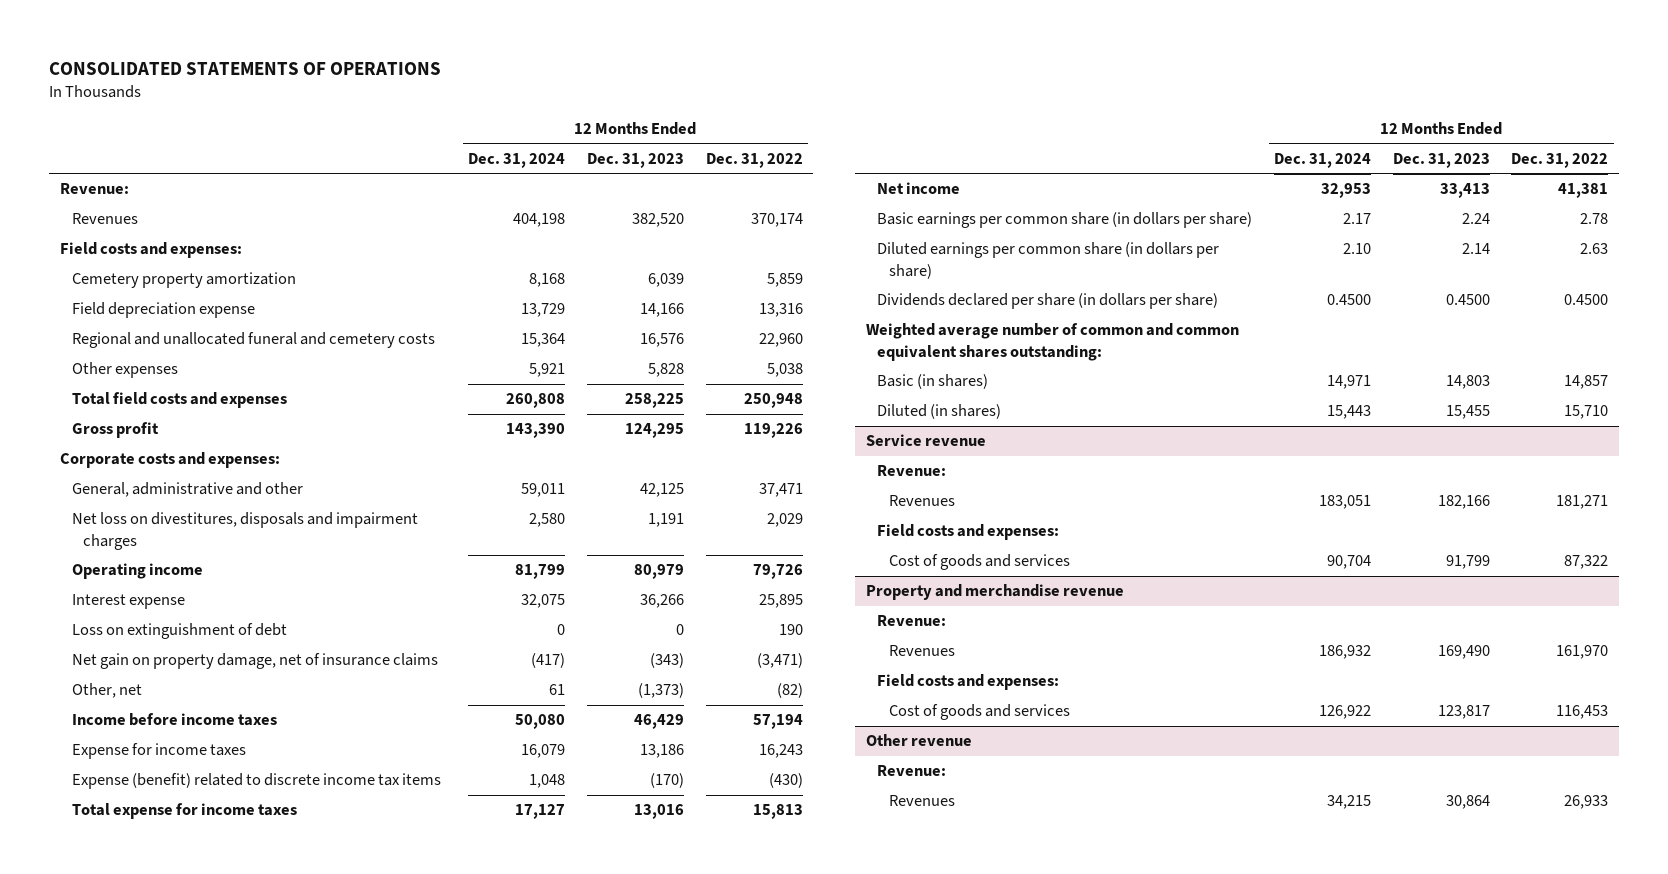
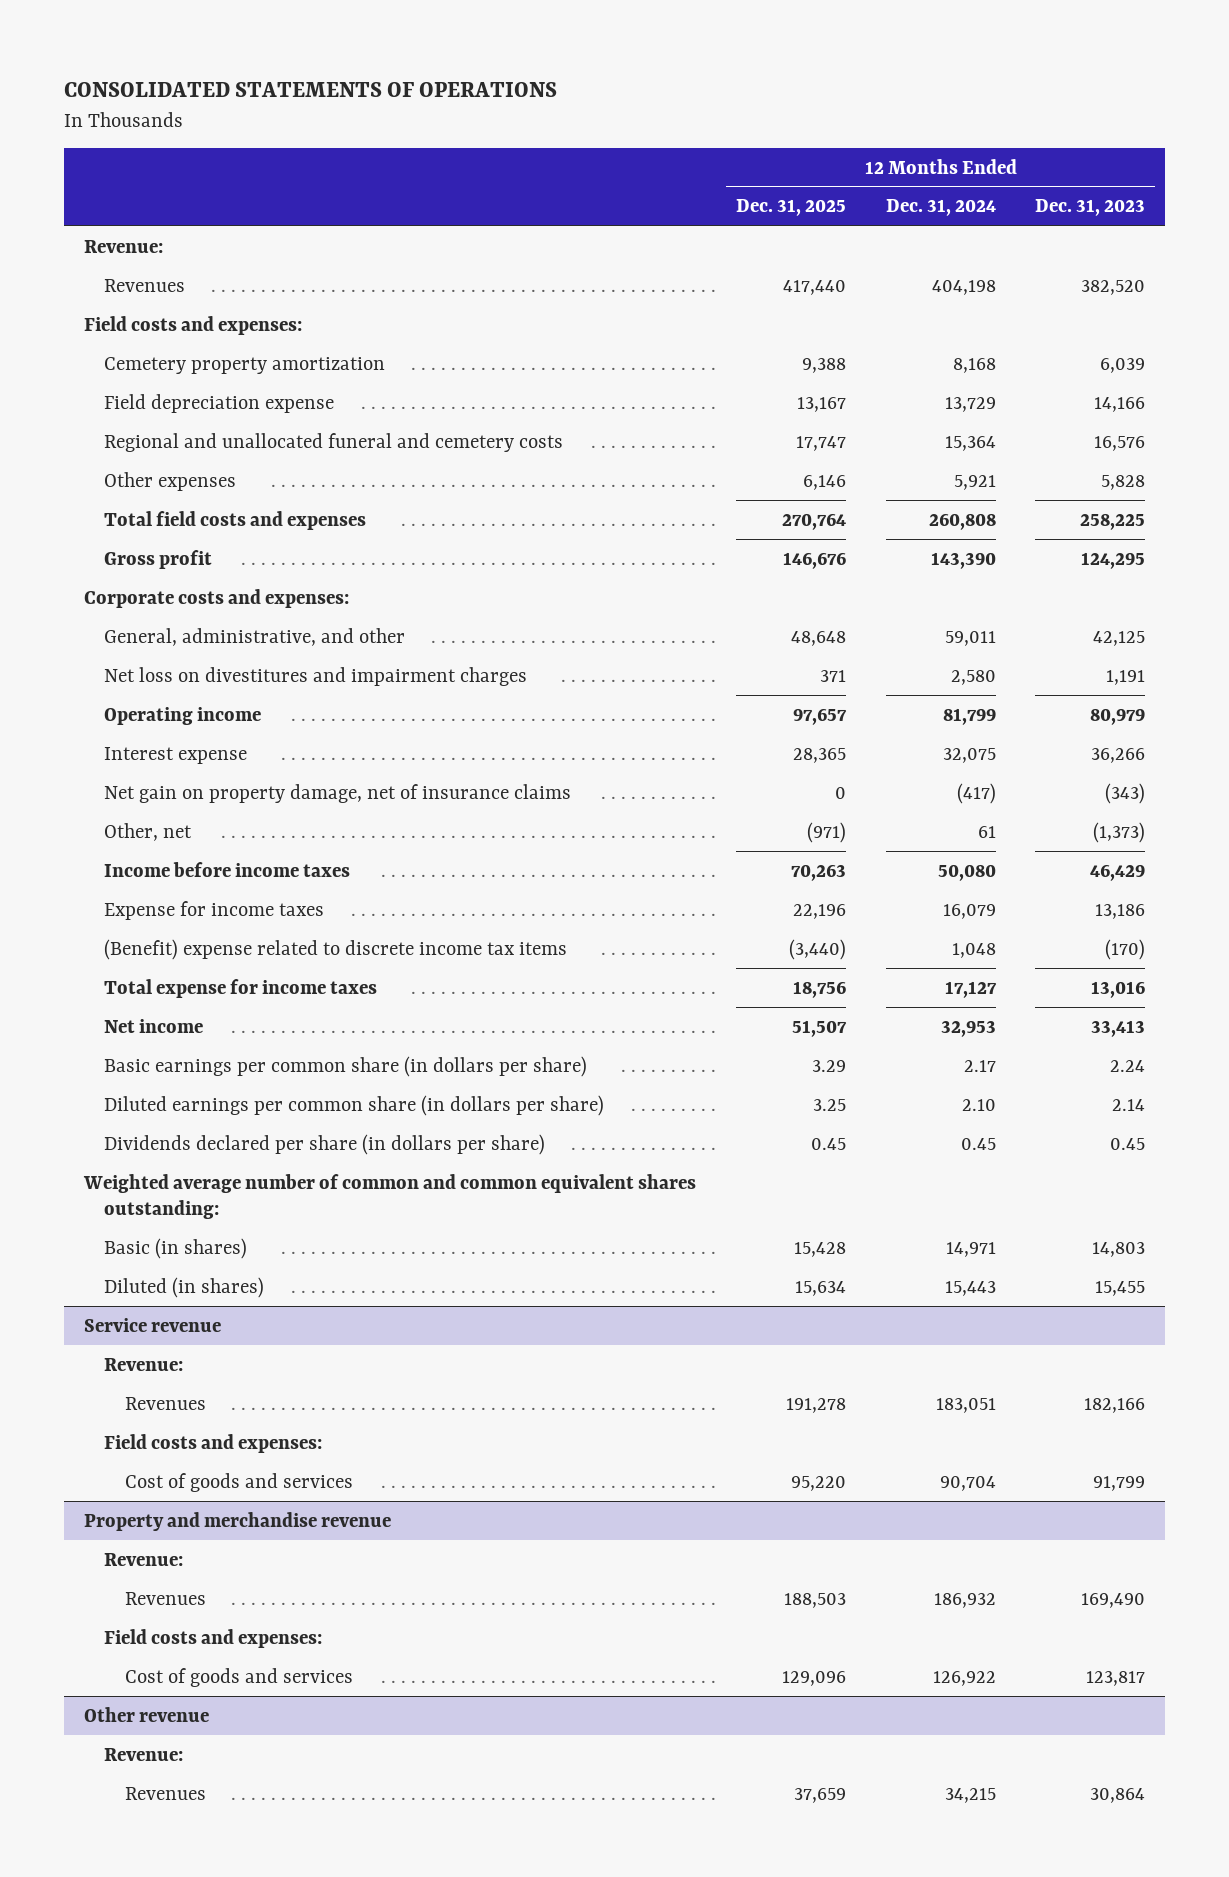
- | 12 Months Ended Dec. 31, 2024 | 12 Months Ended Dec. 31, 2023 | 12 Months Ended Dec. 31, 2022
+ | 12 Months Ended Dec. 31, 2025 | 12 Months Ended Dec. 31, 2024 | 12 Months Ended Dec. 31, 2023
- General, administrative and other | 59,011 | 42,125 | 37,471
- Net loss on divestitures, disposals and impairment charges | 2,580 | 1,191 | 2,029
+ General, administrative, and other | 48,648 | 59,011 | 42,125
+ Net loss on divestitures and impairment charges | 371 | 2,580 | 1,191
- Loss on extinguishment of debt | 0 | 0 | 190
- Expense (benefit) related to discrete income tax items | 1,048 | (170) | (430)
+ (Benefit) expense related to discrete income tax items | (3,440) | 1,048 | (170)
- Dividends declared per share (in dollars per share) | 0.4500 | 0.4500 | 0.4500
+ Dividends declared per share (in dollars per share) | 0.45 | 0.45 | 0.45

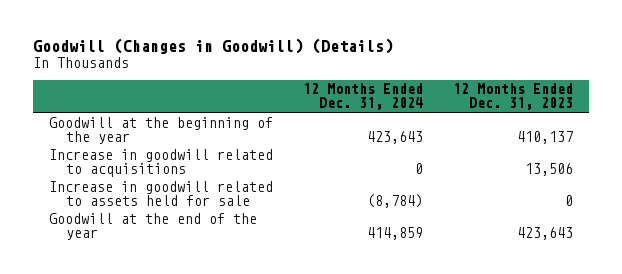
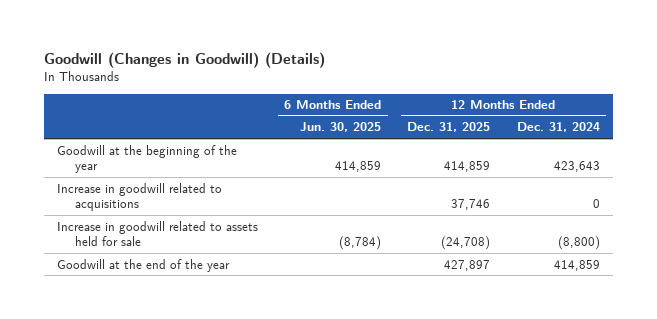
- | 12 Months Ended Dec. 31, 2024 | 12 Months Ended Dec. 31, 2023
+ | 6 Months Ended Jun. 30, 2025 | 12 Months Ended Dec. 31, 2025 | 12 Months Ended Dec. 31, 2024
- Increase in goodwill related to assets held for sale | (8,784) | 0
+ Increase in goodwill related to assets held for sale | (8,784) | (24,708) | (8,800)

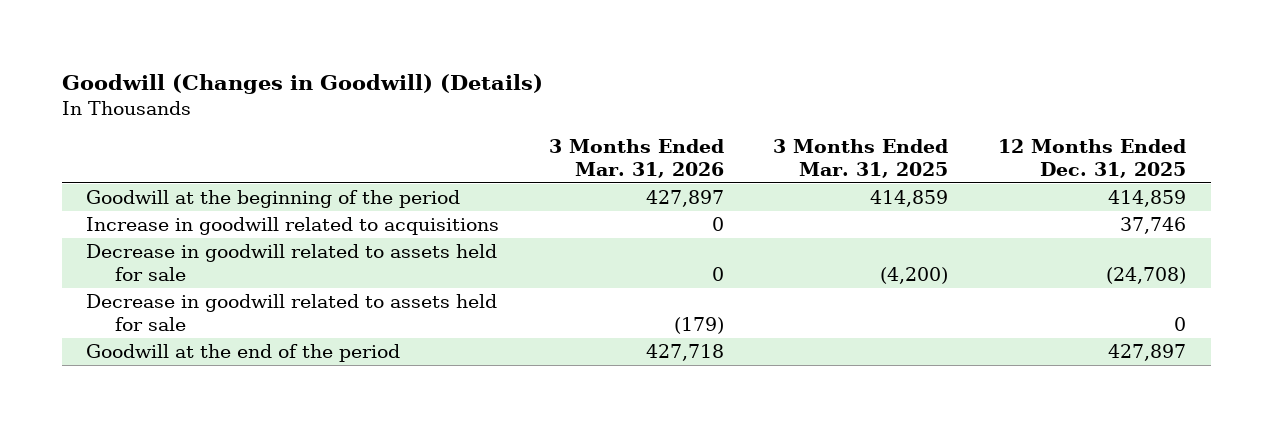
- | 6 Months Ended Jun. 30, 2025 | 12 Months Ended Dec. 31, 2025 | 12 Months Ended Dec. 31, 2024
+ | 3 Months Ended Mar. 31, 2026 | 3 Months Ended Mar. 31, 2025 | 12 Months Ended Dec. 31, 2025
- Goodwill at the beginning of the year | 414,859 | 414,859 | 423,643
+ Goodwill at the beginning of the period | 427,897 | 414,859 | 414,859
- Increase in goodwill related to assets held for sale | (8,784) | (24,708) | (8,800)
- Goodwill at the end of the year | | 427,897 | 414,859
+ Decrease in goodwill related to assets held for sale | 0 | (4,200) | (24,708)
+ Decrease in goodwill related to assets held for sale | (179) | | 0
+ Goodwill at the end of the period | 427,718 | | 427,897

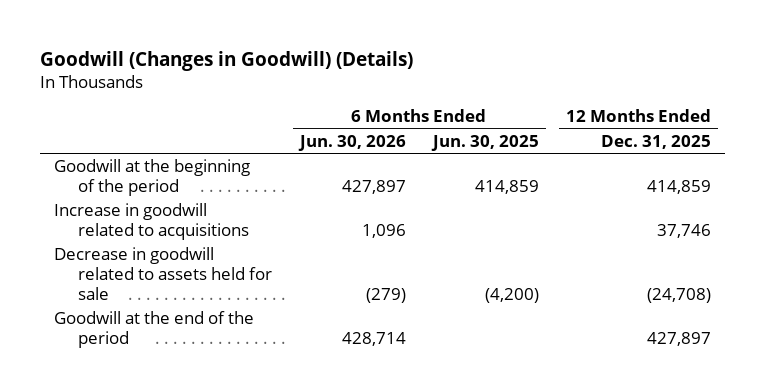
- | 3 Months Ended Mar. 31, 2026 | 3 Months Ended Mar. 31, 2025 | 12 Months Ended Dec. 31, 2025
+ | 6 Months Ended Jun. 30, 2026 | 6 Months Ended Jun. 30, 2025 | 12 Months Ended Dec. 31, 2025
- Decrease in goodwill related to assets held for sale | (179) | | 0

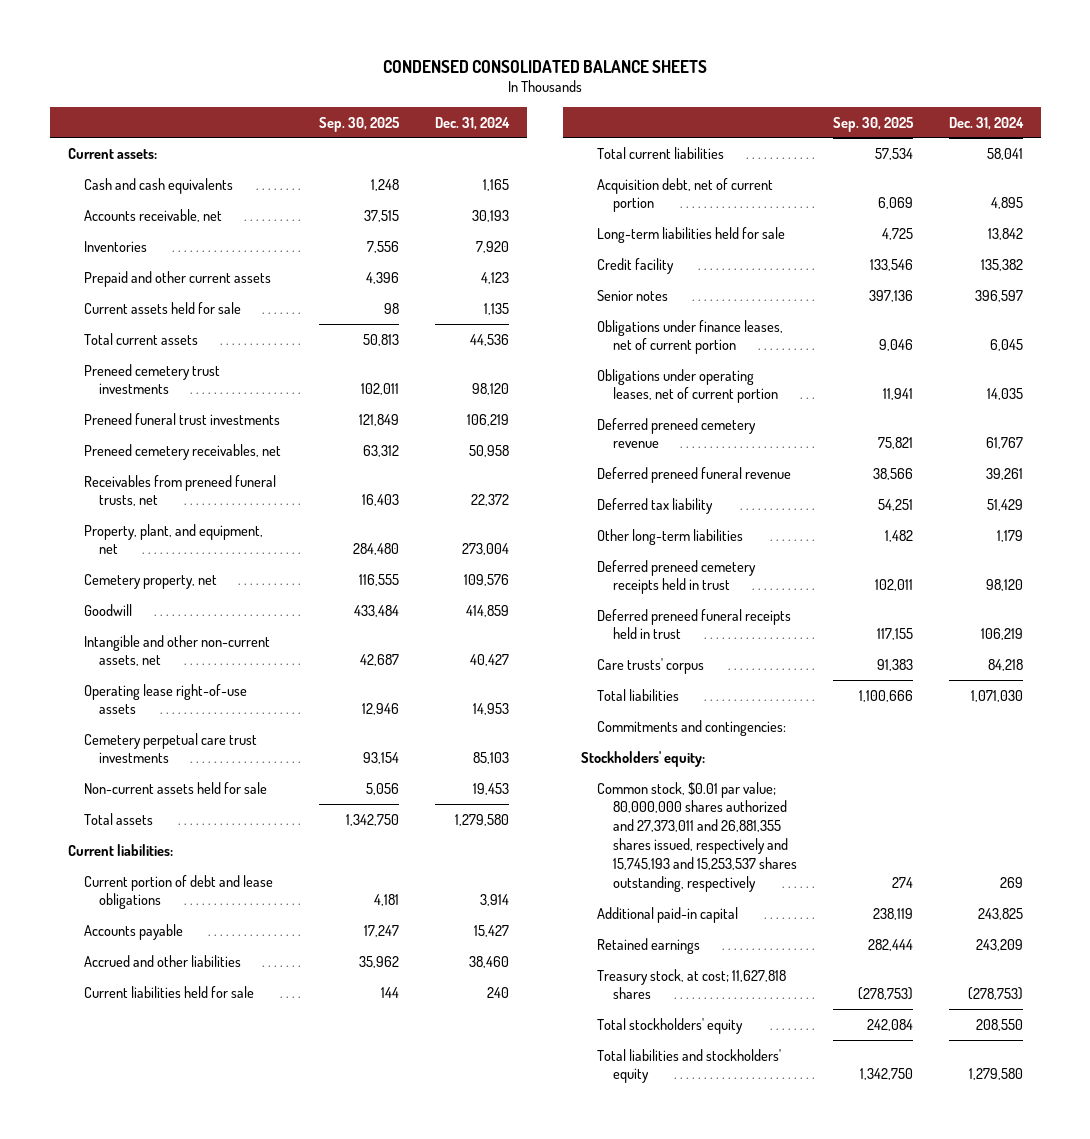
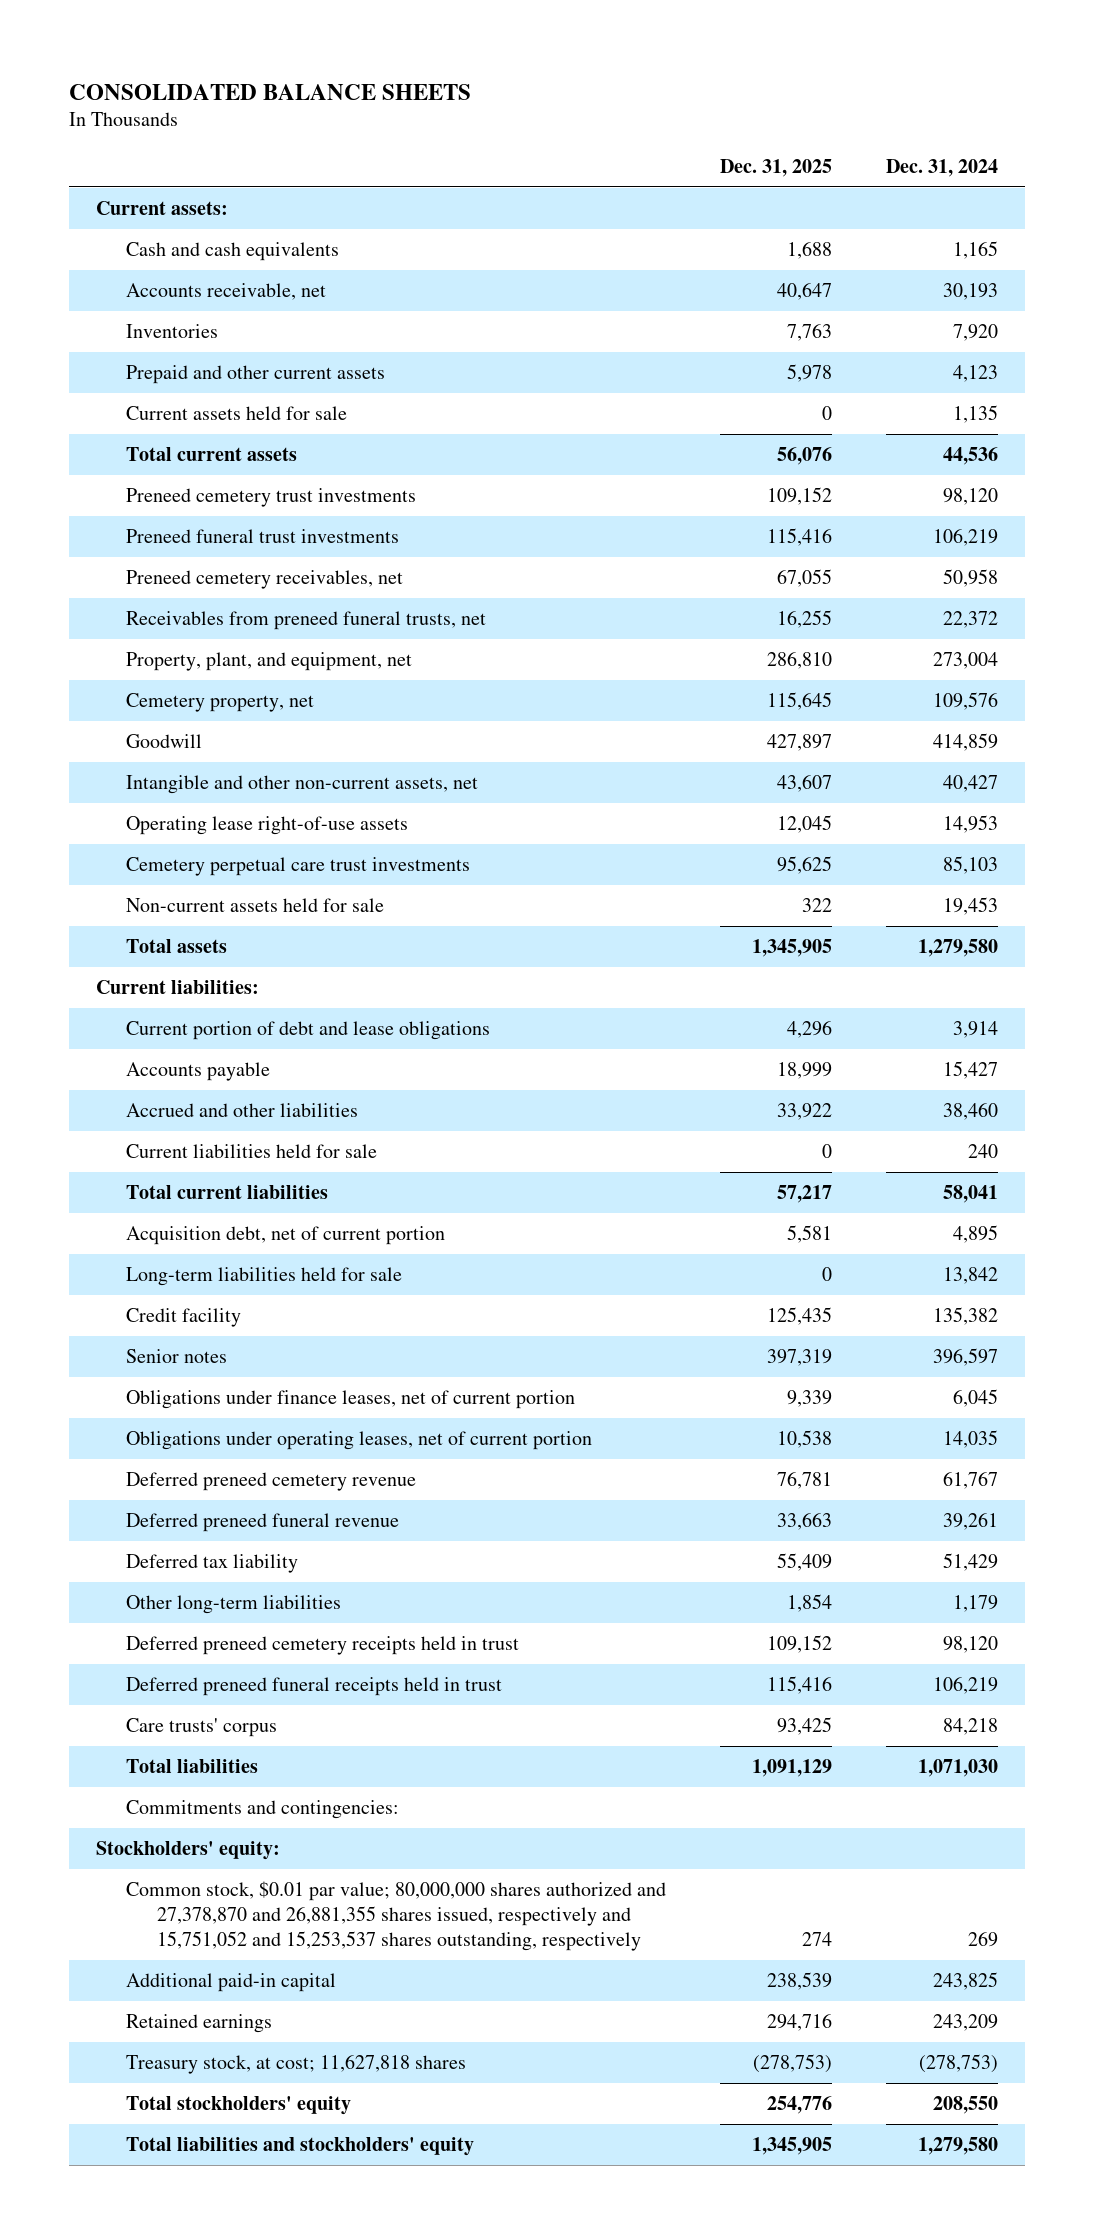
- CONDENSED CONSOLIDATED BALANCE SHEETS
+ CONSOLIDATED BALANCE SHEETS
- | Sep. 30, 2025 | Dec. 31, 2024
+ | Dec. 31, 2025 | Dec. 31, 2024
- Common stock, $0.01 par value; 80,000,000 shares authorized and 27,373,011 and 26,881,355 shares issued, respectively and 15,745,193 and 15,253,537 shares outstanding, respectively | 274 | 269
+ Common stock, $0.01 par value; 80,000,000 shares authorized and 27,378,870 and 26,881,355 shares issued, respectively and 15,751,052 and 15,253,537 shares outstanding, respectively | 274 | 269

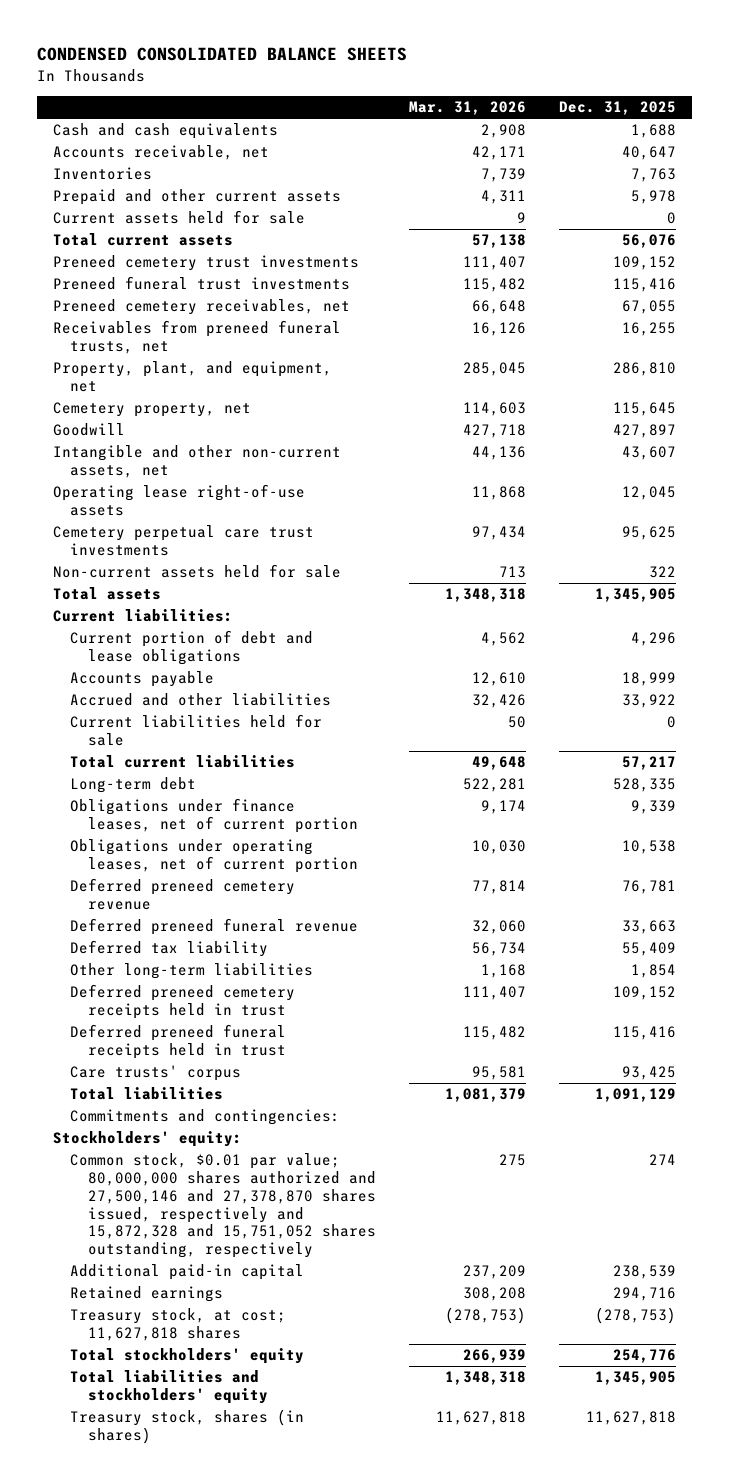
- CONSOLIDATED BALANCE SHEETS
+ CONDENSED CONSOLIDATED BALANCE SHEETS
- | Dec. 31, 2025 | Dec. 31, 2024
+ | Mar. 31, 2026 | Dec. 31, 2025
- Current assets:
- Acquisition debt, net of current portion | 5,581 | 4,895
- Long-term liabilities held for sale | 0 | 13,842
- Credit facility | 125,435 | 135,382
- Senior notes | 397,319 | 396,597
+ Long-term debt | 522,281 | 528,335
- Common stock, $0.01 par value; 80,000,000 shares authorized and 27,378,870 and 26,881,355 shares issued, respectively and 15,751,052 and 15,253,537 shares outstanding, respectively | 274 | 269
+ Common stock, $0.01 par value; 80,000,000 shares authorized and 27,500,146 and 27,378,870 shares issued, respectively and 15,872,328 and 15,751,052 shares outstanding, respectively | 275 | 274
+ Treasury stock, shares (in shares) | 11,627,818 | 11,627,818

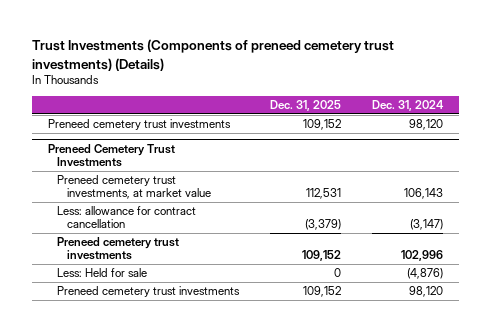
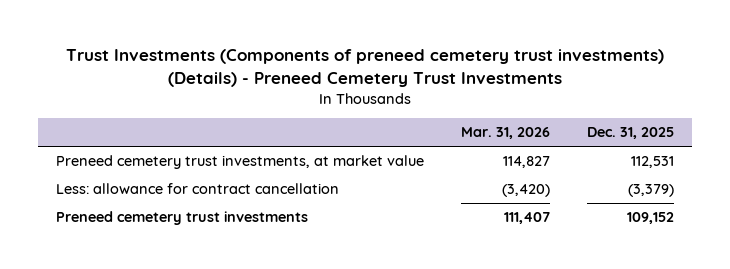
- Trust Investments (Components of preneed cemetery trust investments) (Details)
+ Trust Investments (Components of preneed cemetery trust investments) (Details) - Preneed Cemetery Trust Investments
- | Dec. 31, 2025 | Dec. 31, 2024
+ | Mar. 31, 2026 | Dec. 31, 2025
- Preneed cemetery trust investments | 109,152 | 98,120
- Preneed Cemetery Trust Investments
- Less: Held for sale | 0 | (4,876)
- Preneed cemetery trust investments | 109,152 | 98,120

